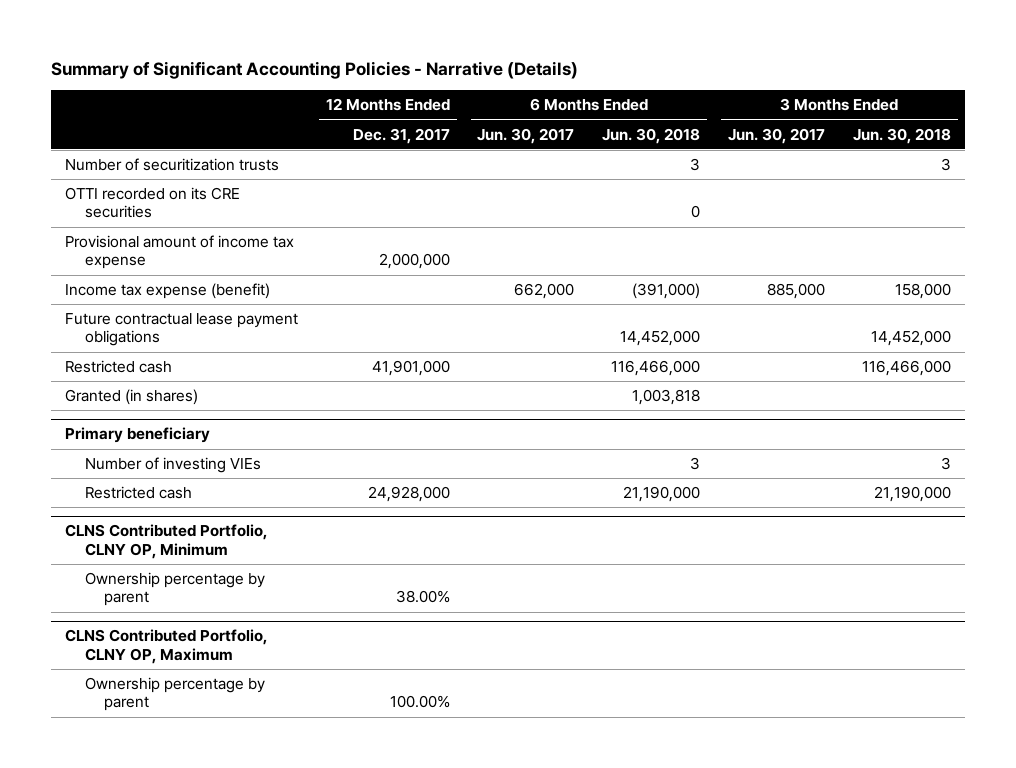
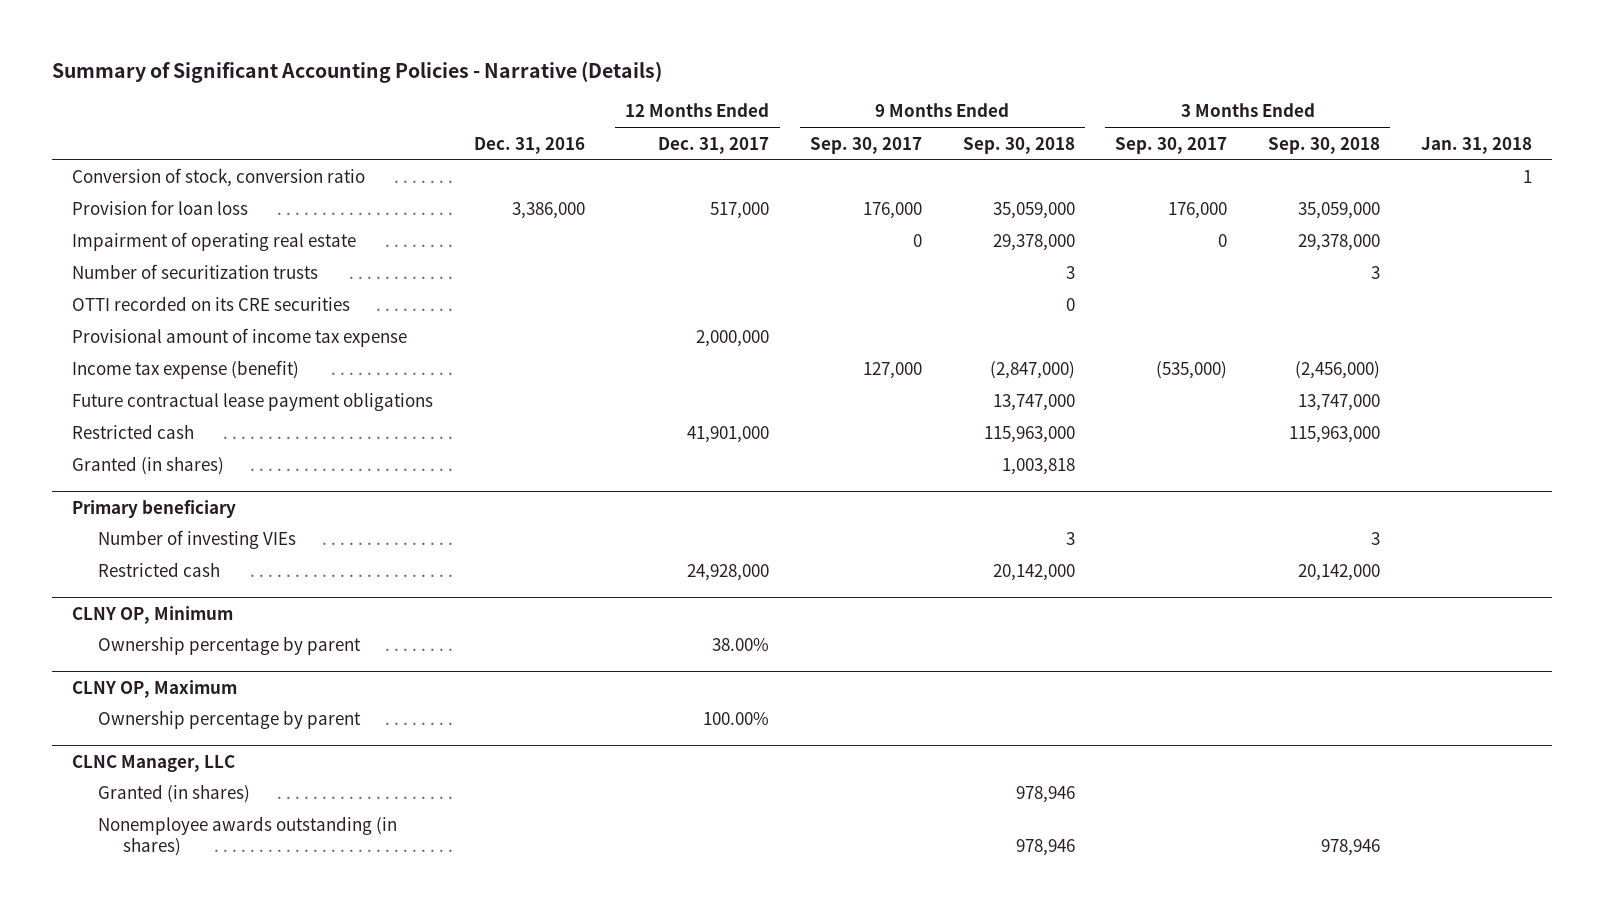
- | 12 Months Ended Dec. 31, 2017 | 6 Months Ended Jun. 30, 2017 | 6 Months Ended Jun. 30, 2018 | 3 Months Ended Jun. 30, 2017 | 3 Months Ended Jun. 30, 2018
+ | Dec. 31, 2016 | 12 Months Ended Dec. 31, 2017 | 9 Months Ended Sep. 30, 2017 | 9 Months Ended Sep. 30, 2018 | 3 Months Ended Sep. 30, 2017 | 3 Months Ended Sep. 30, 2018 | Jan. 31, 2018
+ Conversion of stock, conversion ratio | | | | | | | 1
+ Provision for loan loss | 3,386,000 | 517,000 | 176,000 | 35,059,000 | 176,000 | 35,059,000 |
+ Impairment of operating real estate | | | 0 | 29,378,000 | 0 | 29,378,000 |
- CLNS Contributed Portfolio, CLNY OP, Minimum
+ CLNY OP, Minimum
- CLNS Contributed Portfolio, CLNY OP, Maximum
+ CLNY OP, Maximum
+ CLNC Manager, LLC
+ Granted (in shares) | | | | 978,946 | | |
+ Nonemployee awards outstanding (in shares) | | | | 978,946 | | 978,946 |

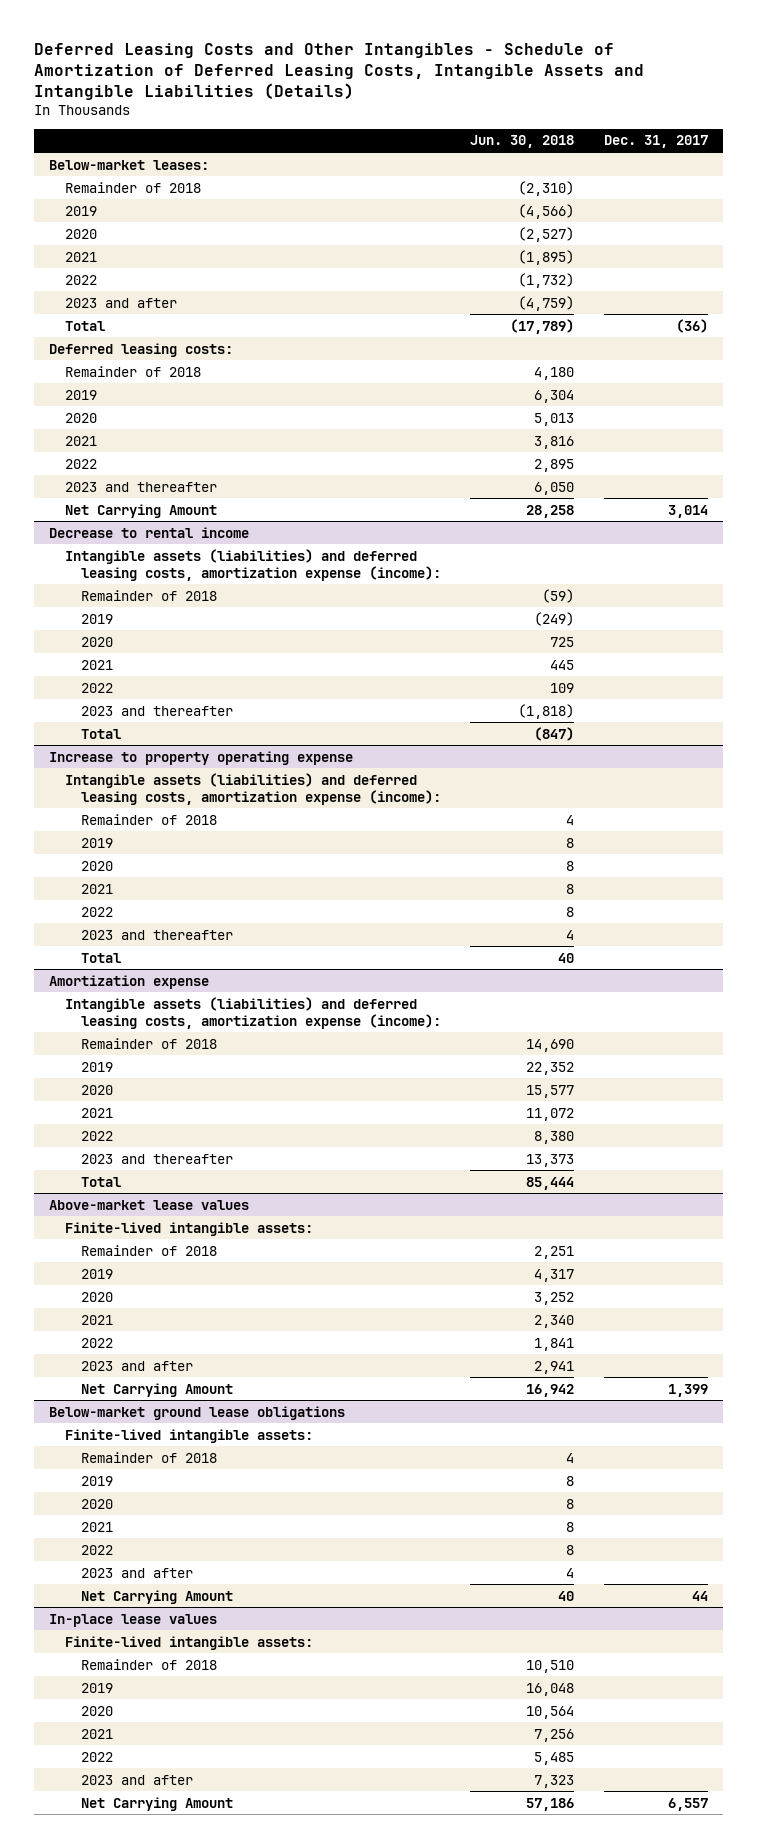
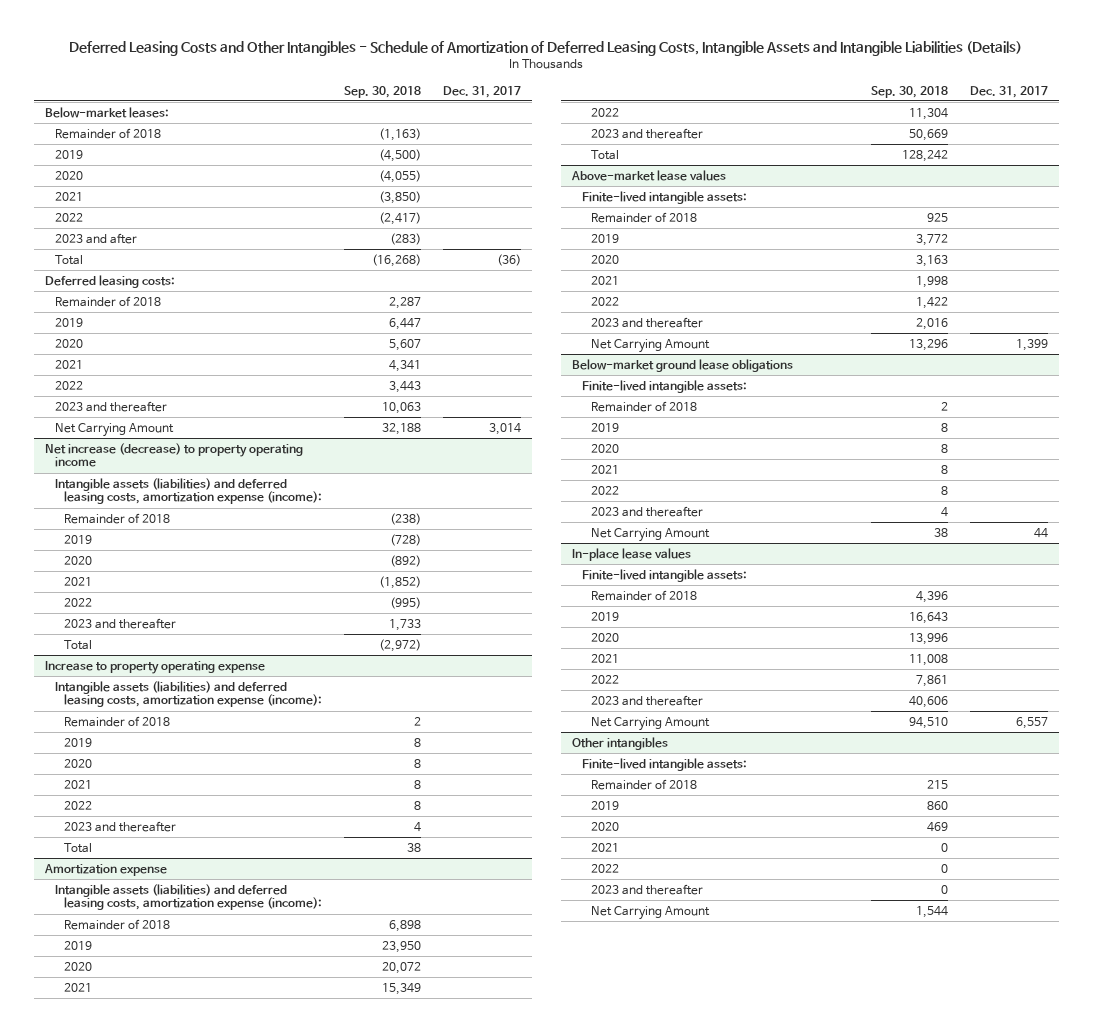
- | Jun. 30, 2018 | Dec. 31, 2017
+ | Sep. 30, 2018 | Dec. 31, 2017
- Decrease to rental income
+ Net increase (decrease) to property operating income
@ Above-market lease values
- 2023 and after | 2,941 |
+ 2023 and thereafter | 2,016 |
@ Below-market ground lease obligations
- 2023 and after | 4 |
+ 2023 and thereafter | 4 |
@ In-place lease values
- 2023 and after | 7,323 |
+ 2023 and thereafter | 40,606 |
+ Other intangibles
+ Finite-lived intangible assets:
+ Remainder of 2018 | 215 |
+ 2019 | 860 |
+ 2020 | 469 |
+ 2021 | 0 |
+ 2022 | 0 |
+ 2023 and thereafter | 0 |
+ Net Carrying Amount | 1,544 |

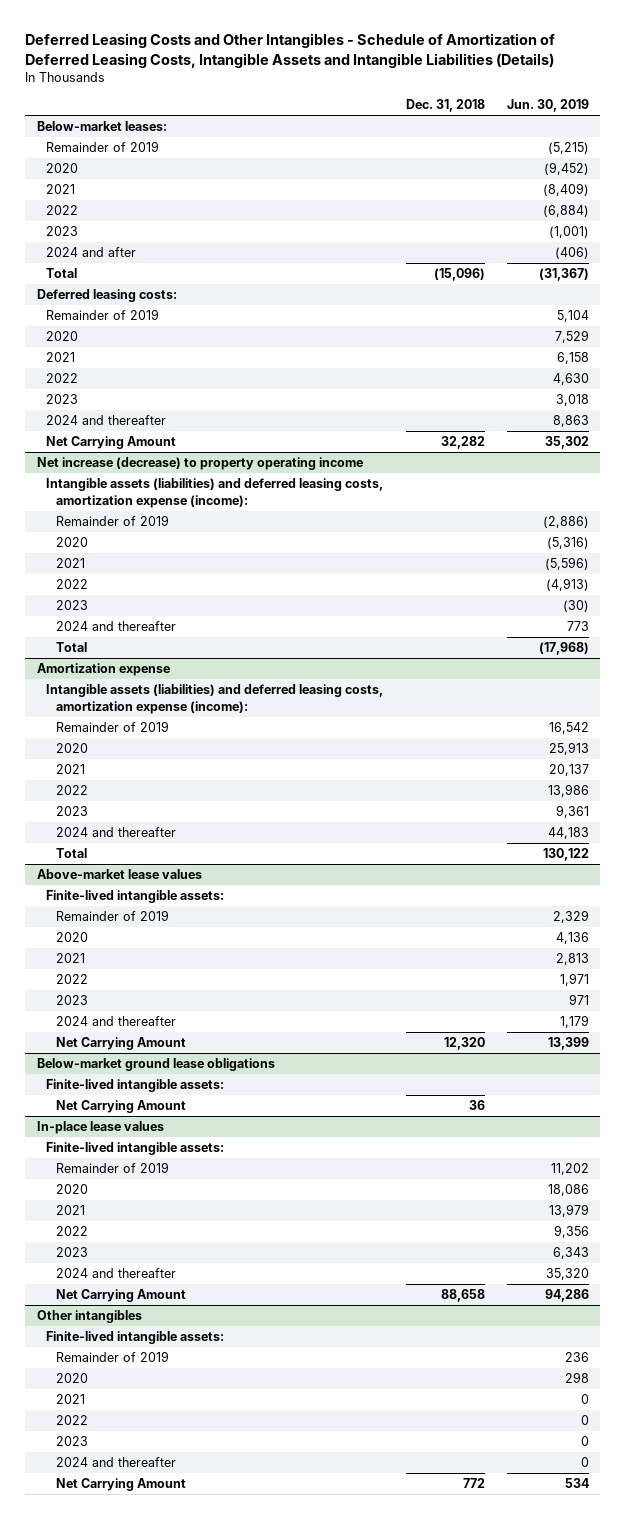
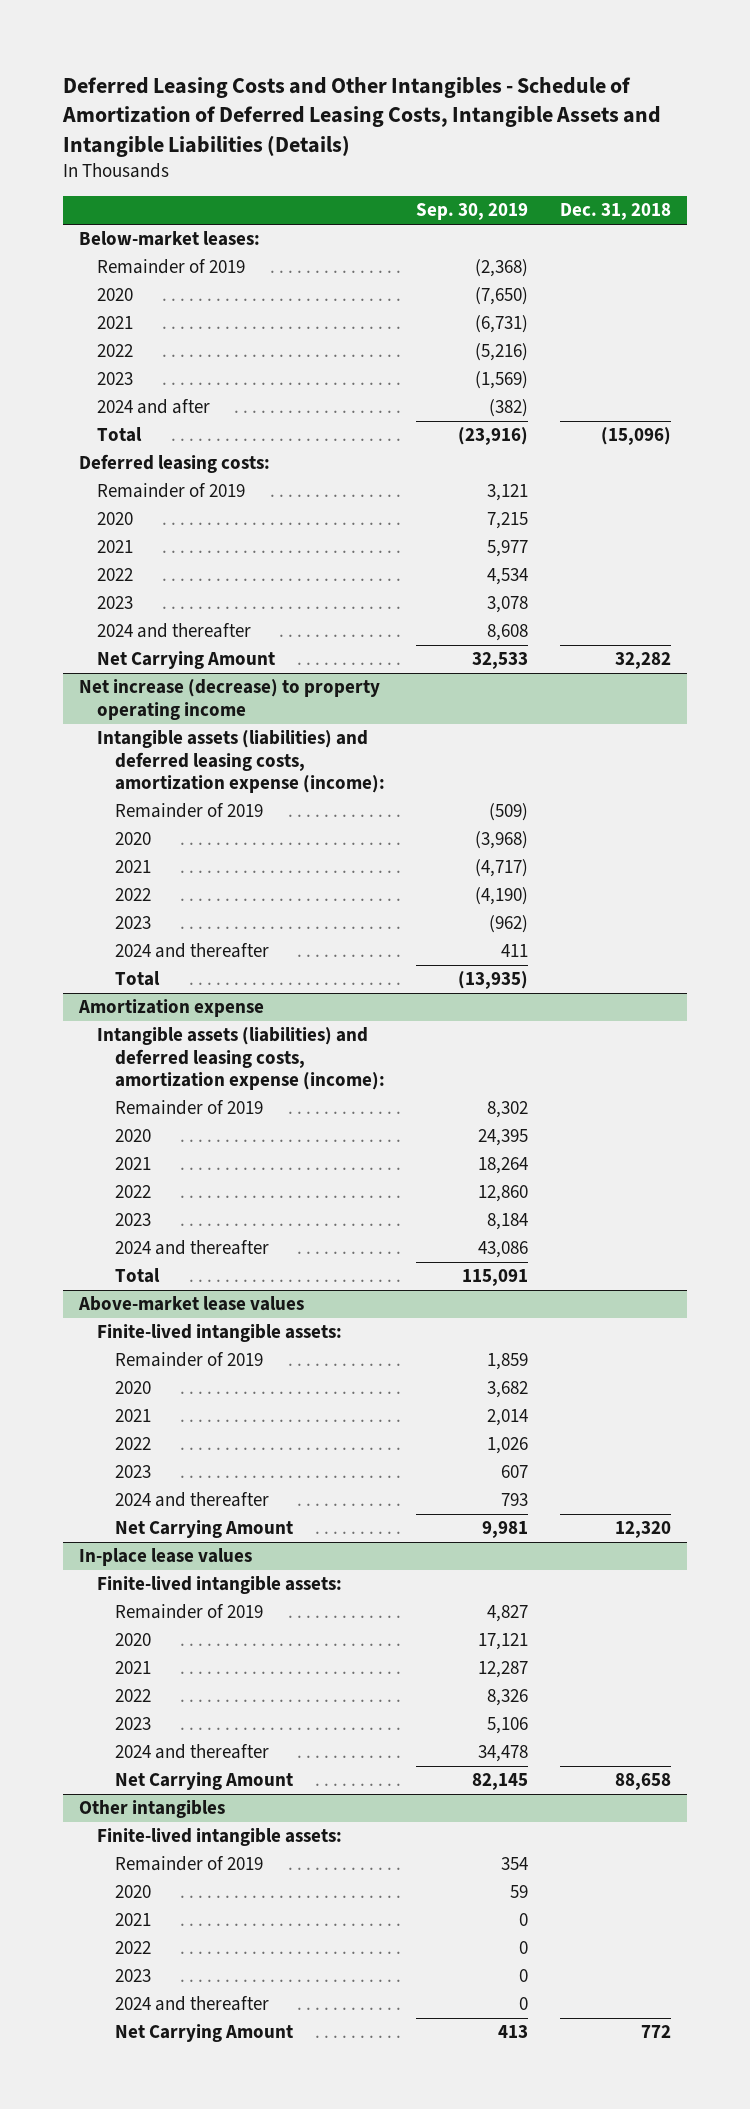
- | Dec. 31, 2018 | Jun. 30, 2019
+ | Sep. 30, 2019 | Dec. 31, 2018
- Below-market ground lease obligations
- Finite-lived intangible assets:
- Net Carrying Amount | 36 |

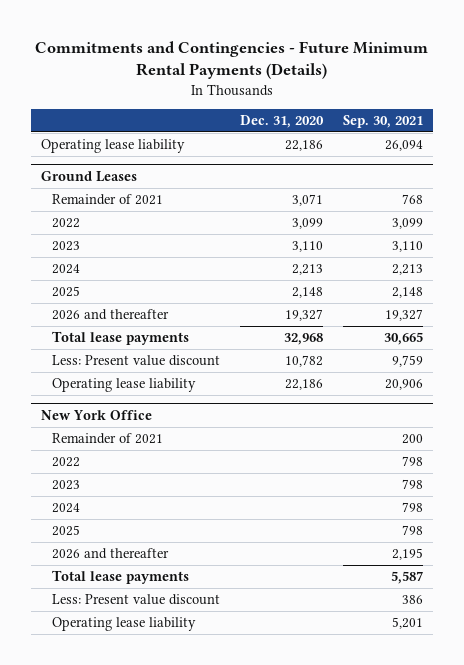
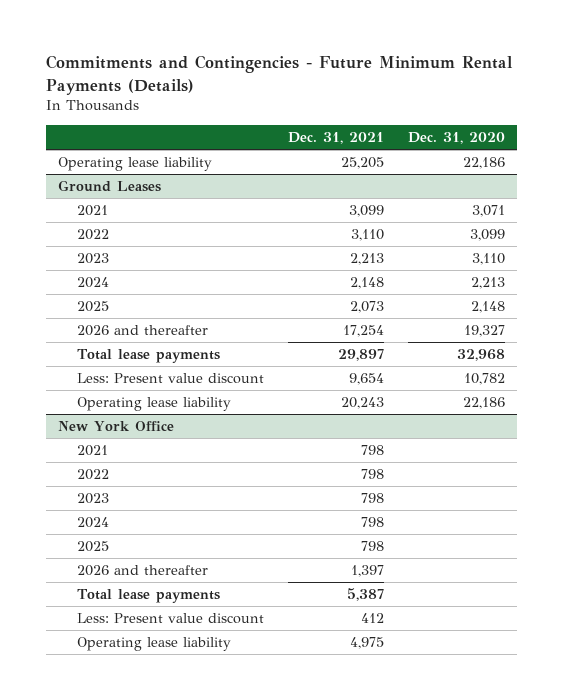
- | Dec. 31, 2020 | Sep. 30, 2021
+ | Dec. 31, 2021 | Dec. 31, 2020
@ Ground Leases
- Remainder of 2021 | 3,071 | 768
+ 2021 | 3,099 | 3,071
@ New York Office
- Remainder of 2021 | | 200
+ 2021 | 798 |

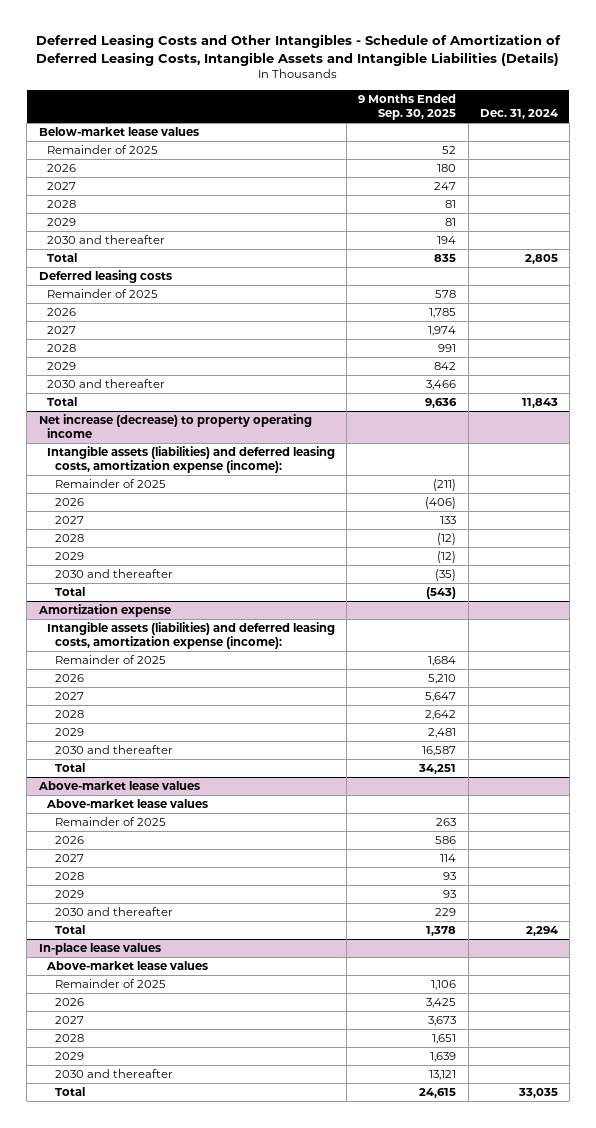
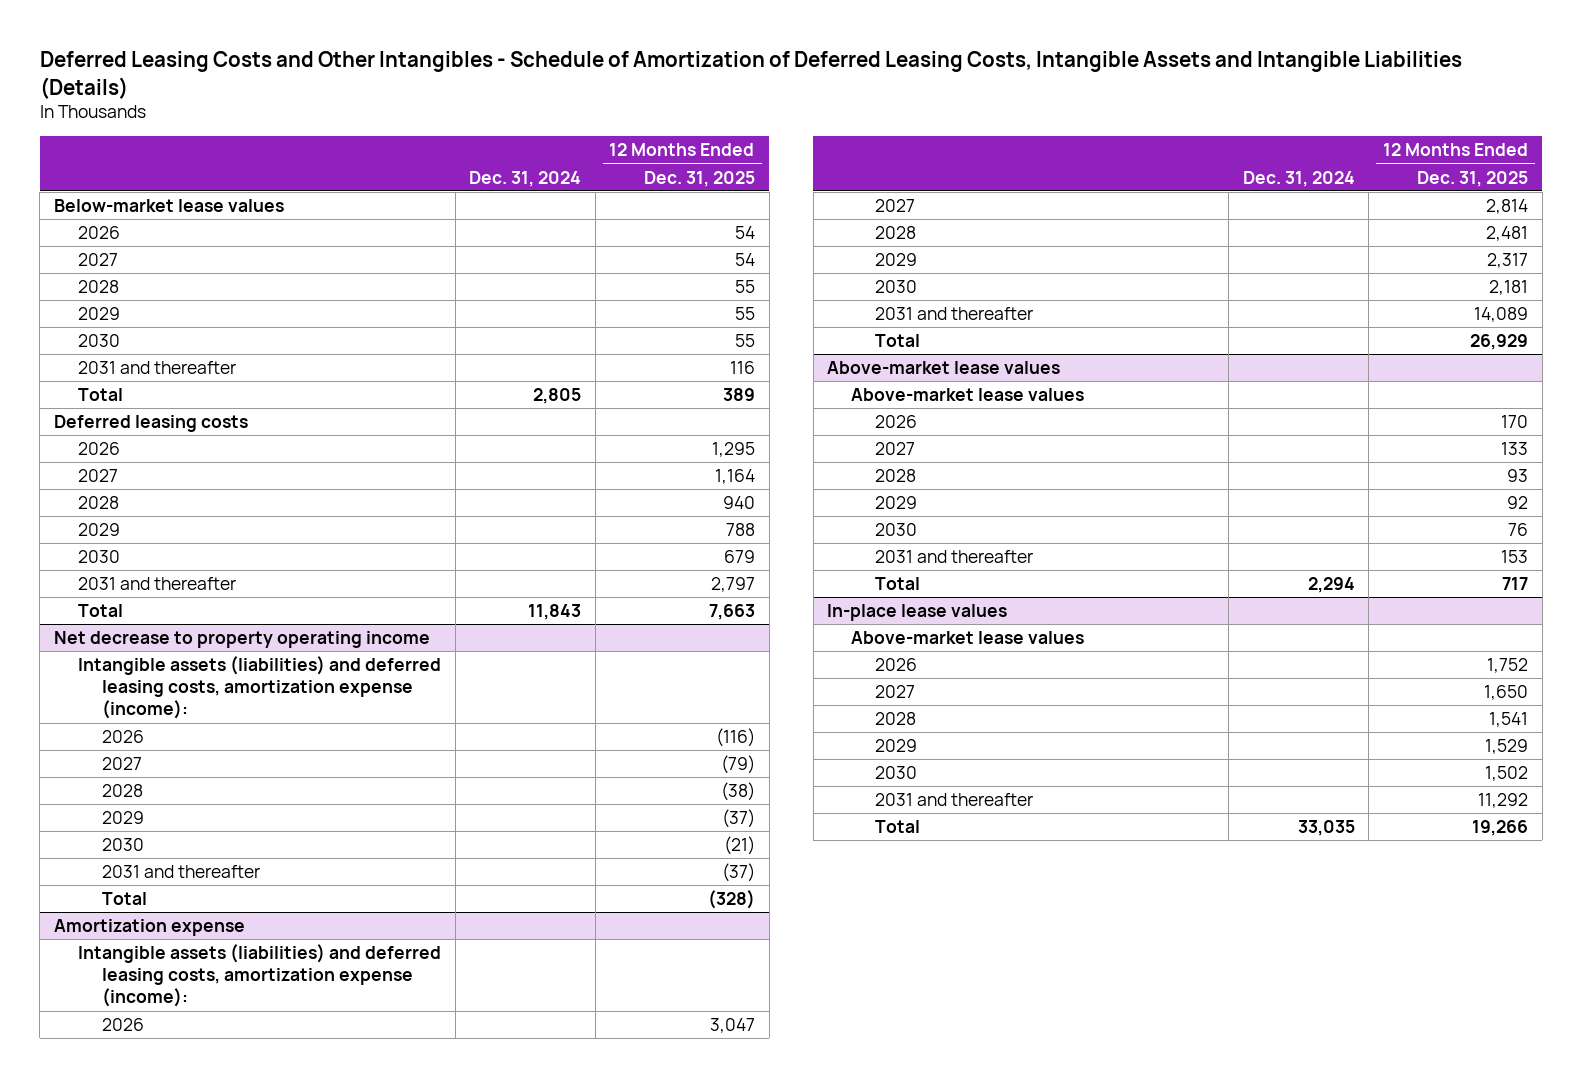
- | 9 Months Ended Sep. 30, 2025 | Dec. 31, 2024
+ | Dec. 31, 2024 | 12 Months Ended Dec. 31, 2025
- Remainder of 2025 | 52 |
- 2030 and thereafter | 194 |
+ 2030 | | 55
+ 2031 and thereafter | | 116
- Remainder of 2025 | 578 |
- 2030 and thereafter | 3,466 |
+ 2030 | | 679
+ 2031 and thereafter | | 2,797
- Net increase (decrease) to property operating income
+ Net decrease to property operating income
- Remainder of 2025 | (211) |
- 2030 and thereafter | (35) |
+ 2030 | | (21)
+ 2031 and thereafter | | (37)
@ Amortization expense
- Remainder of 2025 | 1,684 |
- 2030 and thereafter | 16,587 |
+ 2030 | | 2,181
+ 2031 and thereafter | | 14,089
@ Above-market lease values
- Remainder of 2025 | 263 |
- 2030 and thereafter | 229 |
+ 2030 | | 76
+ 2031 and thereafter | | 153
@ In-place lease values
- Remainder of 2025 | 1,106 |
- 2030 and thereafter | 13,121 |
+ 2030 | | 1,502
+ 2031 and thereafter | | 11,292

